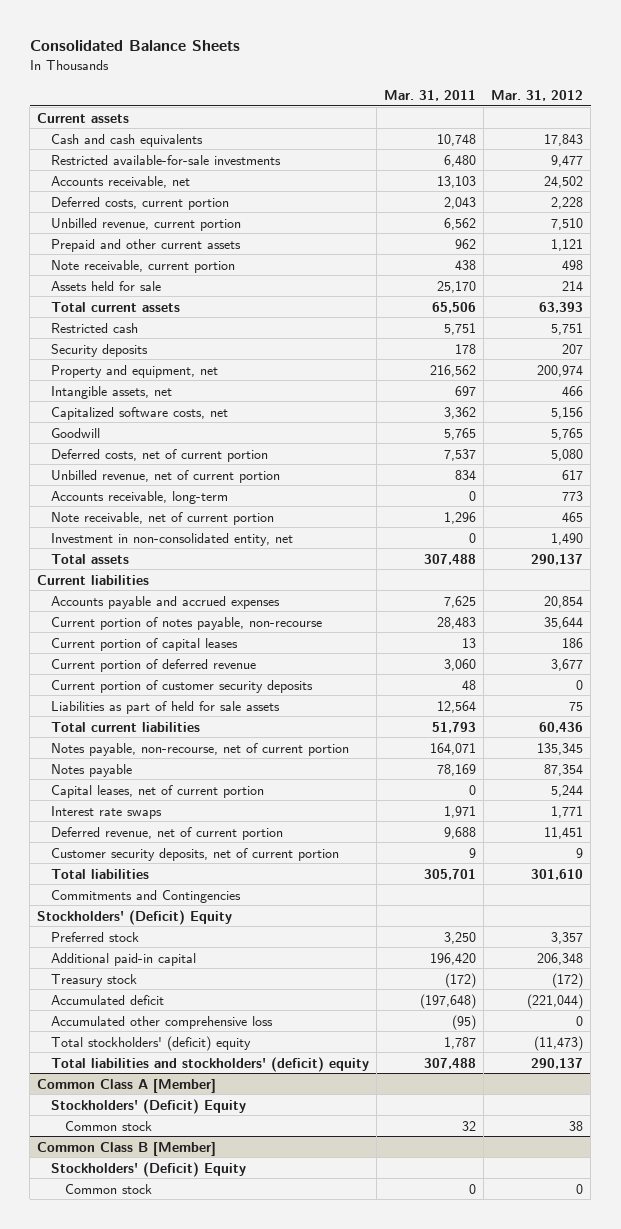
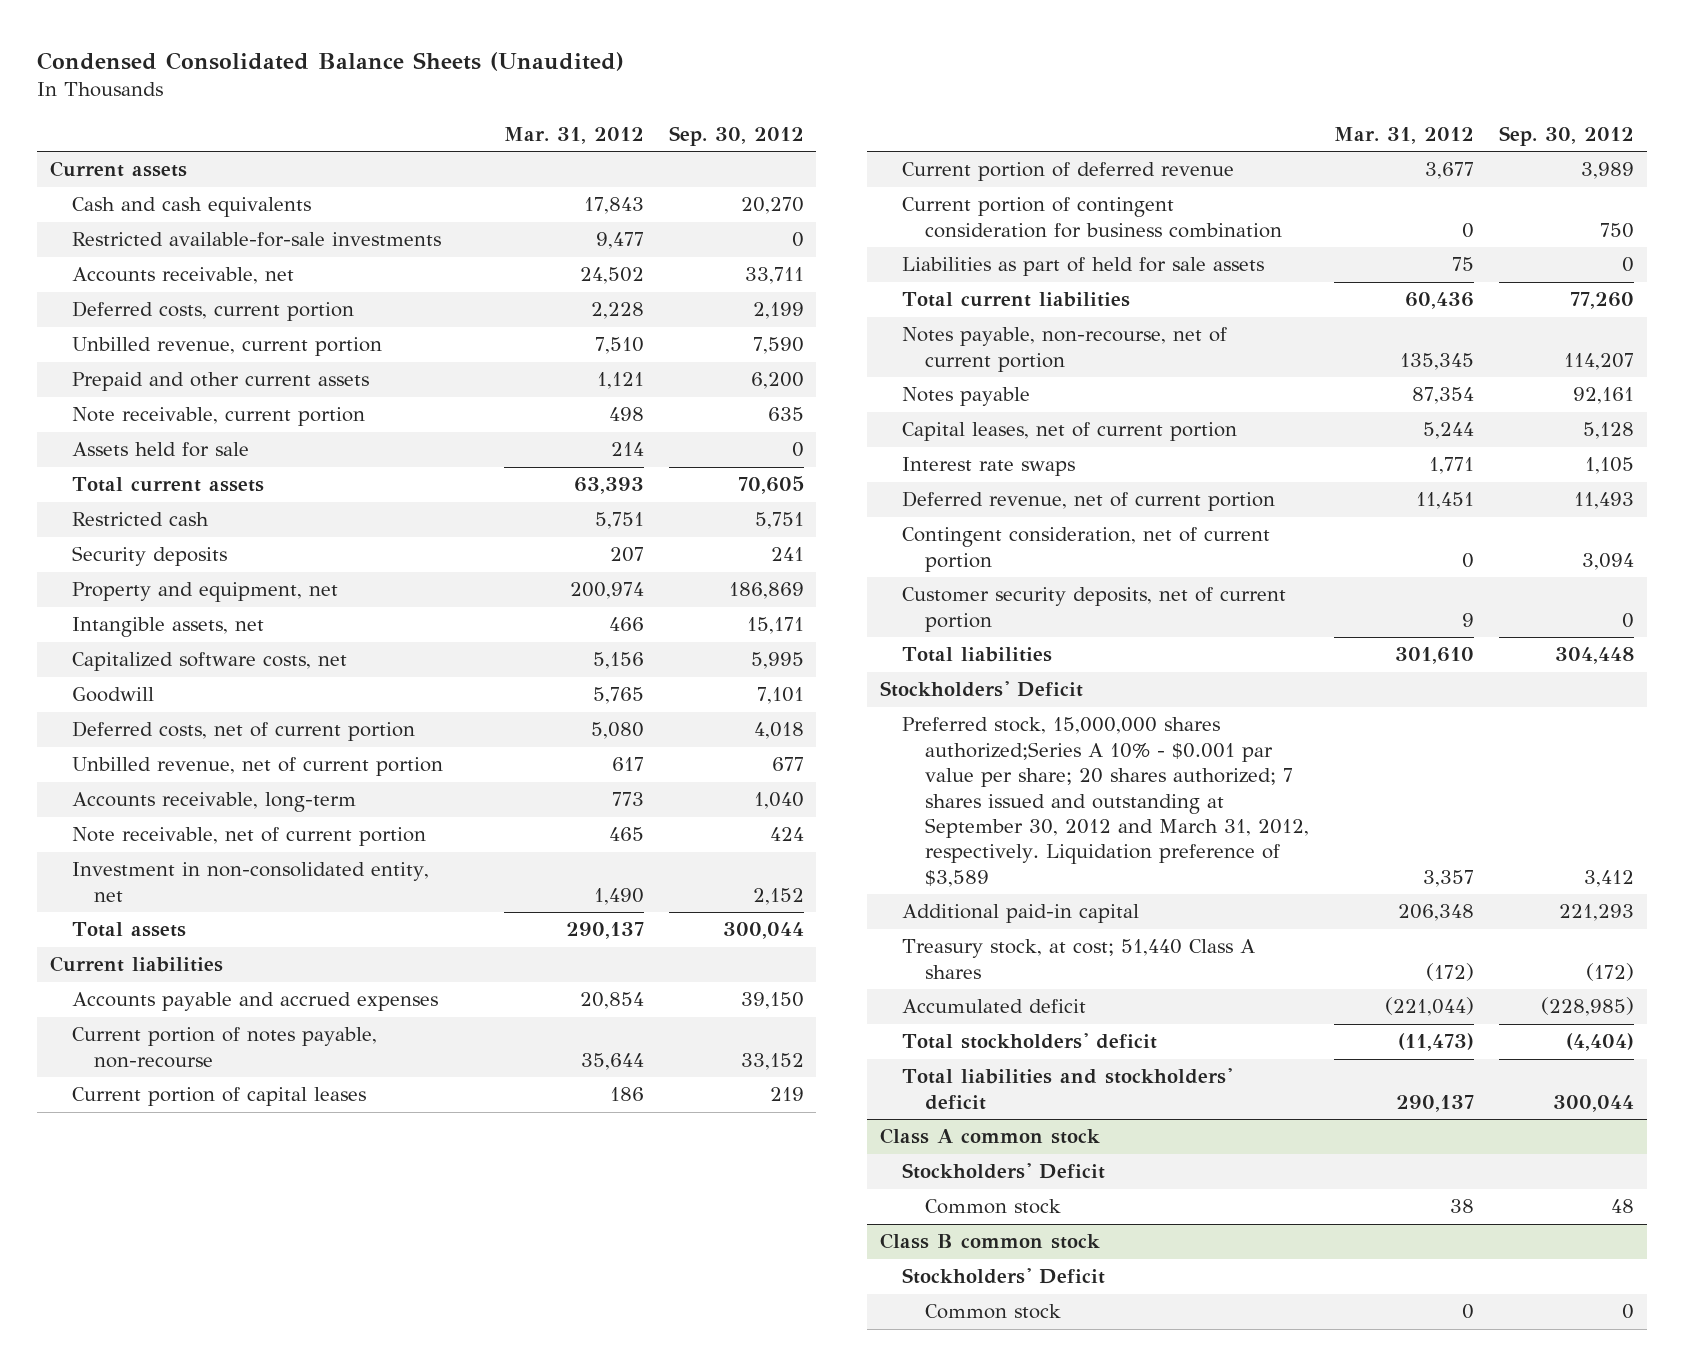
- Consolidated Balance Sheets
+ Condensed Consolidated Balance Sheets (Unaudited)
- | Mar. 31, 2011 | Mar. 31, 2012
+ | Mar. 31, 2012 | Sep. 30, 2012
- Current portion of customer security deposits | 48 | 0
+ Current portion of contingent consideration for business combination | 0 | 750
+ Contingent consideration, net of current portion | 0 | 3,094
- Commitments and Contingencies
- Stockholders' (Deficit) Equity
- Preferred stock | 3,250 | 3,357
+ Stockholders' Deficit
+ Preferred stock, 15,000,000 shares authorized;Series A 10% - $0.001 par value per share; 20 shares authorized; 7 shares issued and outstanding at September 30, 2012 and March 31, 2012, respectively. Liquidation preference of $3,589 | 3,357 | 3,412
- Treasury stock | (172) | (172)
+ Treasury stock, at cost; 51,440 Class A shares | (172) | (172)
- Accumulated other comprehensive loss | (95) | 0
- Total stockholders' (deficit) equity | 1,787 | (11,473)
- Total liabilities and stockholders' (deficit) equity | 307,488 | 290,137
- Common Class A [Member]
- Stockholders' (Deficit) Equity
+ Total stockholders' deficit | (11,473) | (4,404)
+ Total liabilities and stockholders' deficit | 290,137 | 300,044
+ Class A common stock
+ Stockholders' Deficit
- Common Class B [Member]
- Stockholders' (Deficit) Equity
+ Class B common stock
+ Stockholders' Deficit

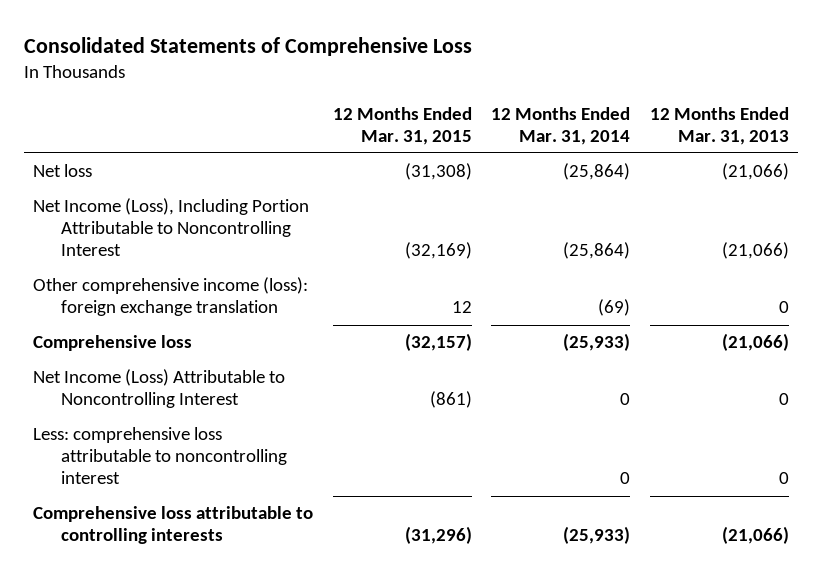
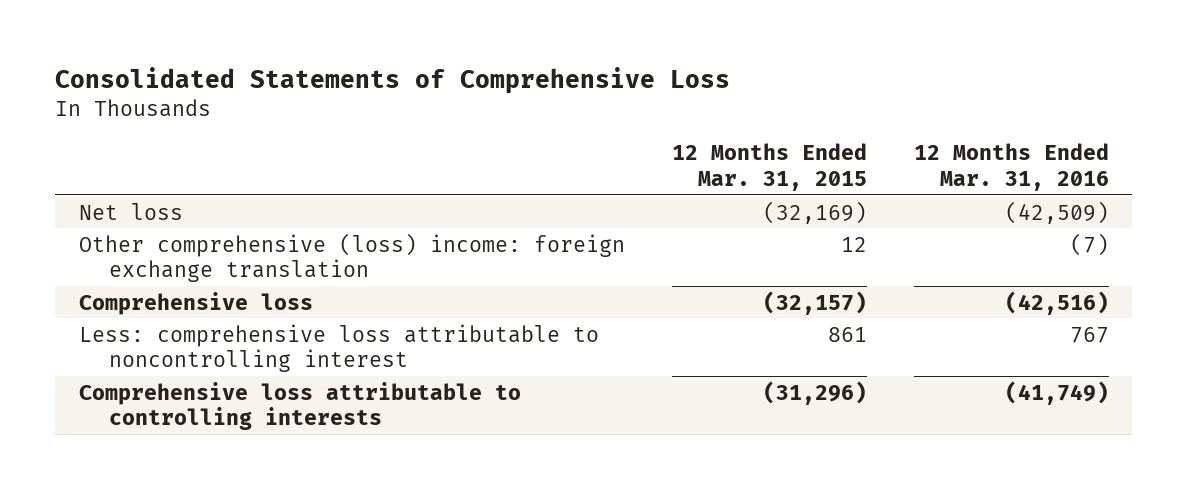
- | 12 Months Ended Mar. 31, 2015 | 12 Months Ended Mar. 31, 2014 | 12 Months Ended Mar. 31, 2013
+ | 12 Months Ended Mar. 31, 2015 | 12 Months Ended Mar. 31, 2016
- Net loss | (31,308) | (25,864) | (21,066)
- Net Income (Loss), Including Portion Attributable to Noncontrolling Interest | (32,169) | (25,864) | (21,066)
- Other comprehensive income (loss): foreign exchange translation | 12 | (69) | 0
+ Net loss | (32,169) | (42,509)
+ Other comprehensive (loss) income: foreign exchange translation | 12 | (7)
- Net Income (Loss) Attributable to Noncontrolling Interest | (861) | 0 | 0
- Less: comprehensive loss attributable to noncontrolling interest | | 0 | 0
+ Less: comprehensive loss attributable to noncontrolling interest | 861 | 767

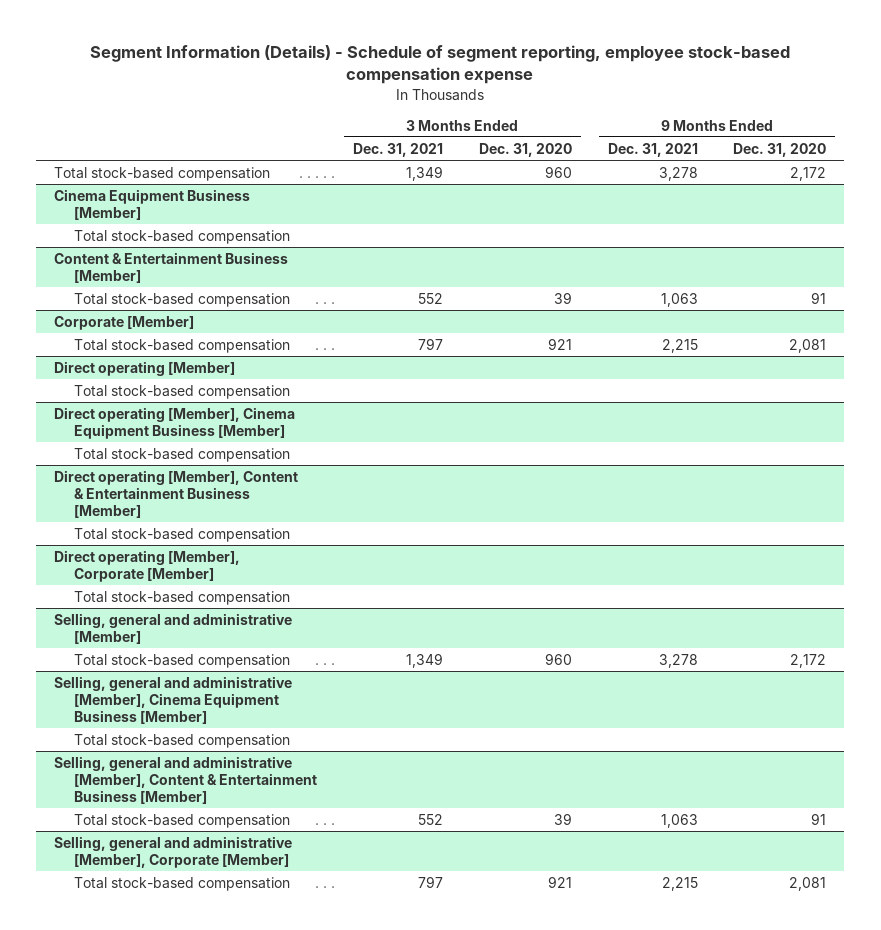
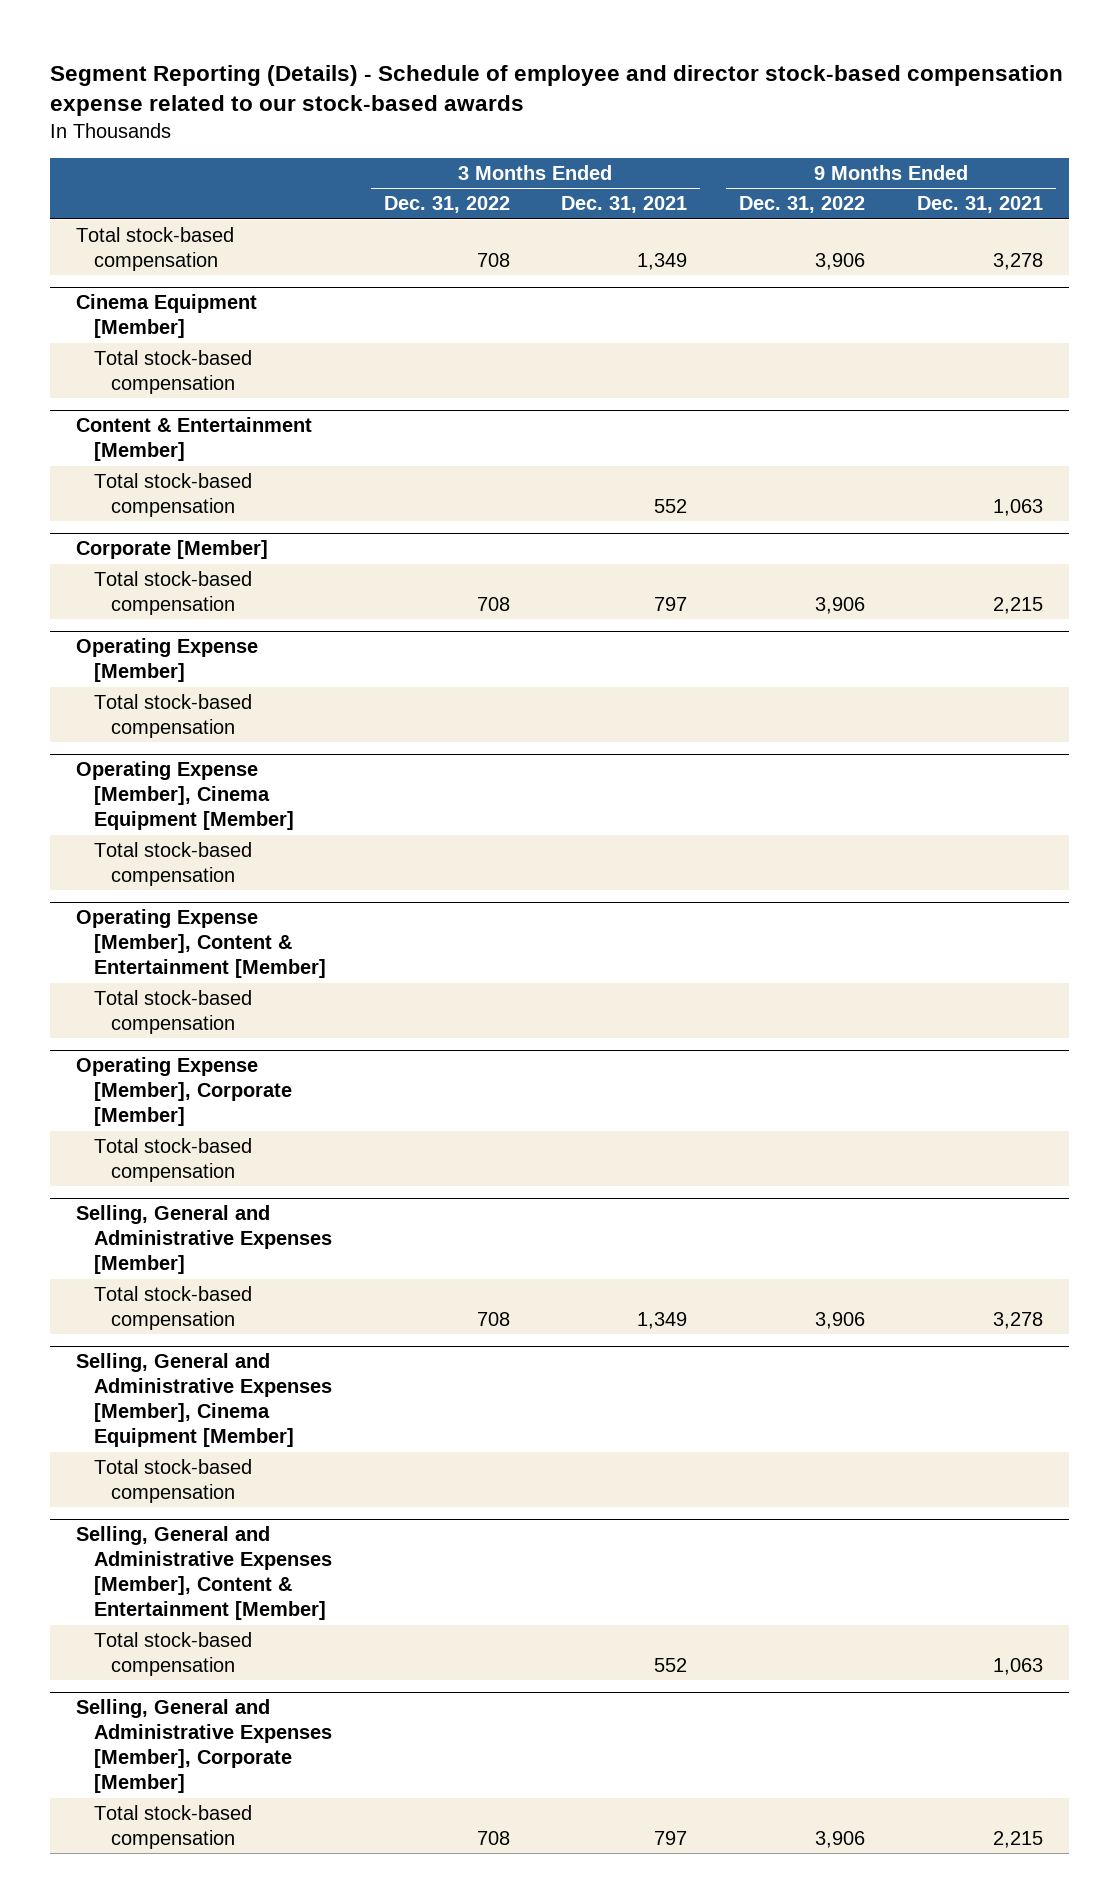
- Segment Information (Details) - Schedule of segment reporting, employee stock-based compensation expense
+ Segment Reporting (Details) - Schedule of employee and director stock-based compensation expense related to our stock-based awards
- | 3 Months Ended Dec. 31, 2021 | 3 Months Ended Dec. 31, 2020 | 9 Months Ended Dec. 31, 2021 | 9 Months Ended Dec. 31, 2020
+ | 3 Months Ended Dec. 31, 2022 | 3 Months Ended Dec. 31, 2021 | 9 Months Ended Dec. 31, 2022 | 9 Months Ended Dec. 31, 2021
- Cinema Equipment Business [Member]
+ Cinema Equipment [Member]
- Content & Entertainment Business [Member]
+ Content & Entertainment [Member]
- Direct operating [Member]
+ Operating Expense [Member]
- Direct operating [Member], Cinema Equipment Business [Member]
+ Operating Expense [Member], Cinema Equipment [Member]
- Direct operating [Member], Content & Entertainment Business [Member]
+ Operating Expense [Member], Content & Entertainment [Member]
- Direct operating [Member], Corporate [Member]
+ Operating Expense [Member], Corporate [Member]
- Selling, general and administrative [Member]
+ Selling, General and Administrative Expenses [Member]
- Selling, general and administrative [Member], Cinema Equipment Business [Member]
+ Selling, General and Administrative Expenses [Member], Cinema Equipment [Member]
- Selling, general and administrative [Member], Content & Entertainment Business [Member]
+ Selling, General and Administrative Expenses [Member], Content & Entertainment [Member]
- Selling, general and administrative [Member], Corporate [Member]
+ Selling, General and Administrative Expenses [Member], Corporate [Member]

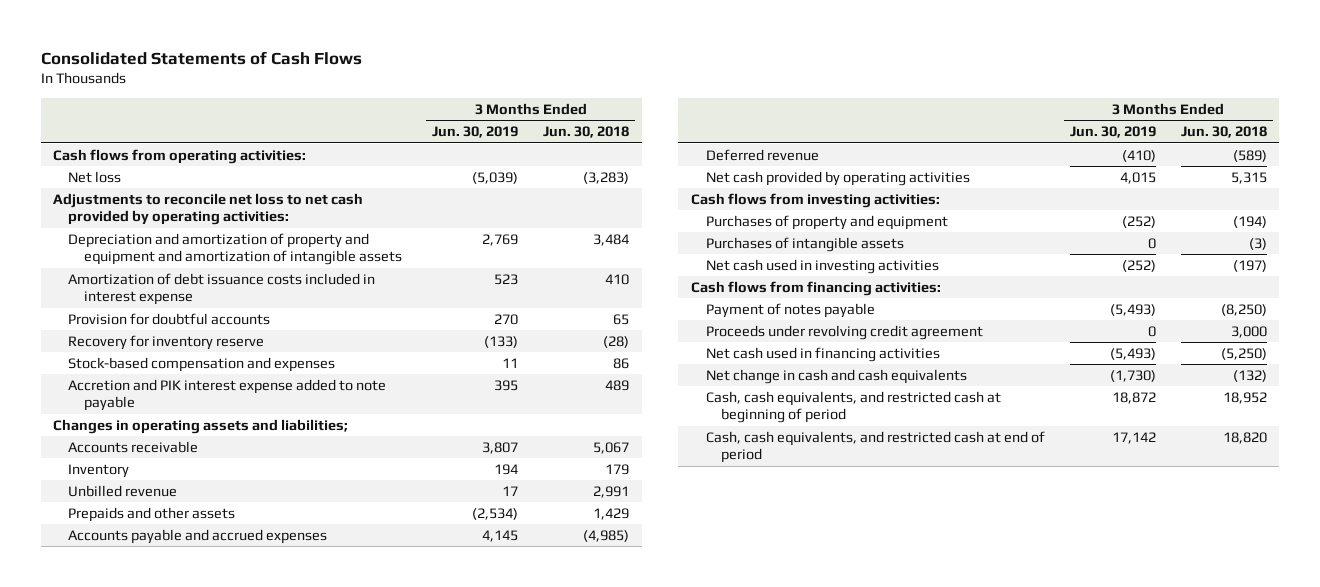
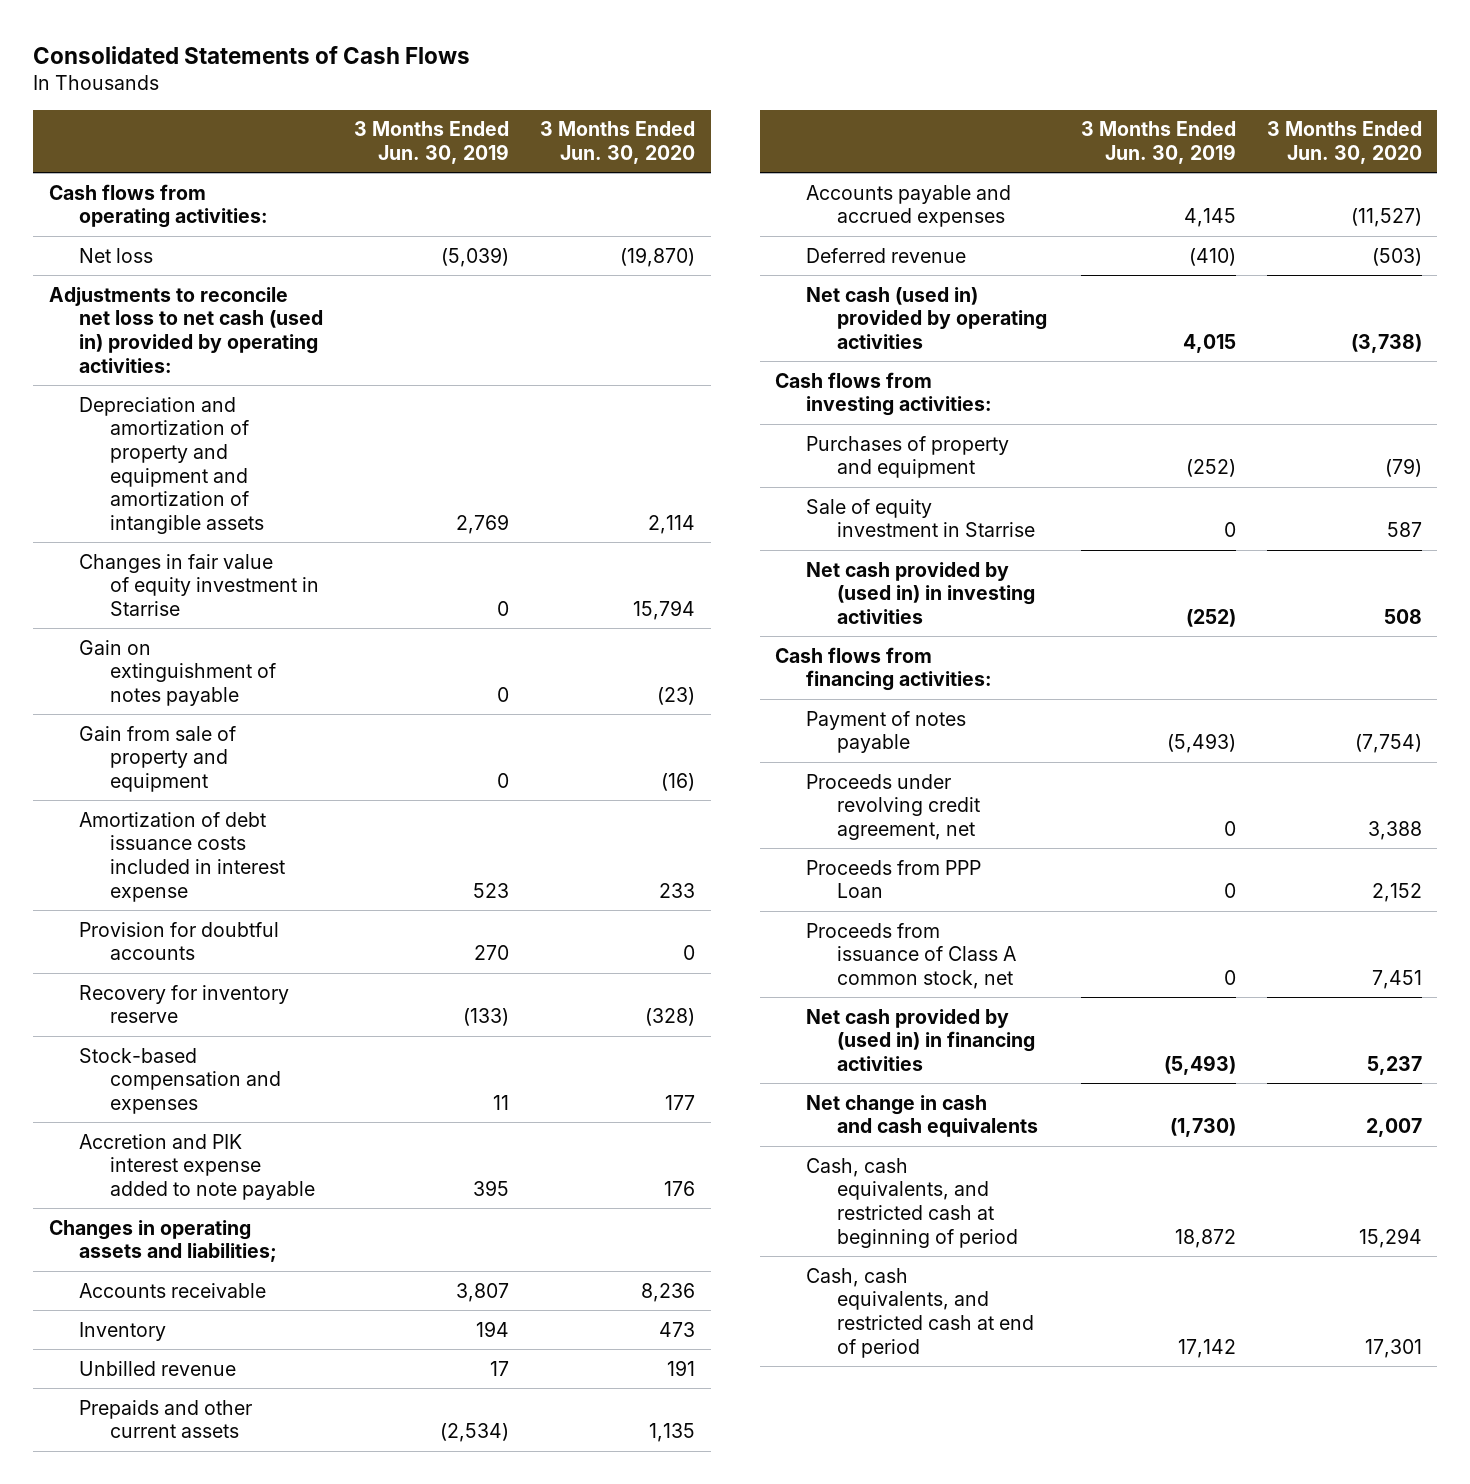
- | 3 Months Ended Jun. 30, 2019 | 3 Months Ended Jun. 30, 2018
+ | 3 Months Ended Jun. 30, 2019 | 3 Months Ended Jun. 30, 2020
- Adjustments to reconcile net loss to net cash provided by operating activities:
+ Adjustments to reconcile net loss to net cash (used in) provided by operating activities:
+ Changes in fair value of equity investment in Starrise | 0 | 15,794
+ Gain on extinguishment of notes payable | 0 | (23)
+ Gain from sale of property and equipment | 0 | (16)
- Prepaids and other assets | (2,534) | 1,429
+ Prepaids and other current assets | (2,534) | 1,135
- Net cash provided by operating activities | 4,015 | 5,315
+ Net cash (used in) provided by operating activities | 4,015 | (3,738)
- Purchases of intangible assets | 0 | (3)
- Net cash used in investing activities | (252) | (197)
+ Sale of equity investment in Starrise | 0 | 587
+ Net cash provided by (used in) in investing activities | (252) | 508
- Proceeds under revolving credit agreement | 0 | 3,000
- Net cash used in financing activities | (5,493) | (5,250)
+ Proceeds under revolving credit agreement, net | 0 | 3,388
+ Proceeds from PPP Loan | 0 | 2,152
+ Proceeds from issuance of Class A common stock, net | 0 | 7,451
+ Net cash provided by (used in) in financing activities | (5,493) | 5,237

